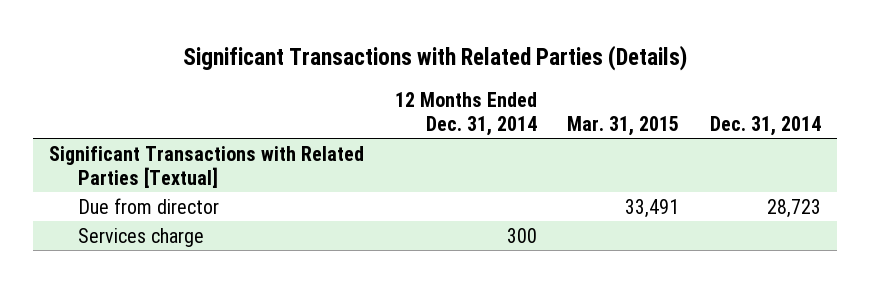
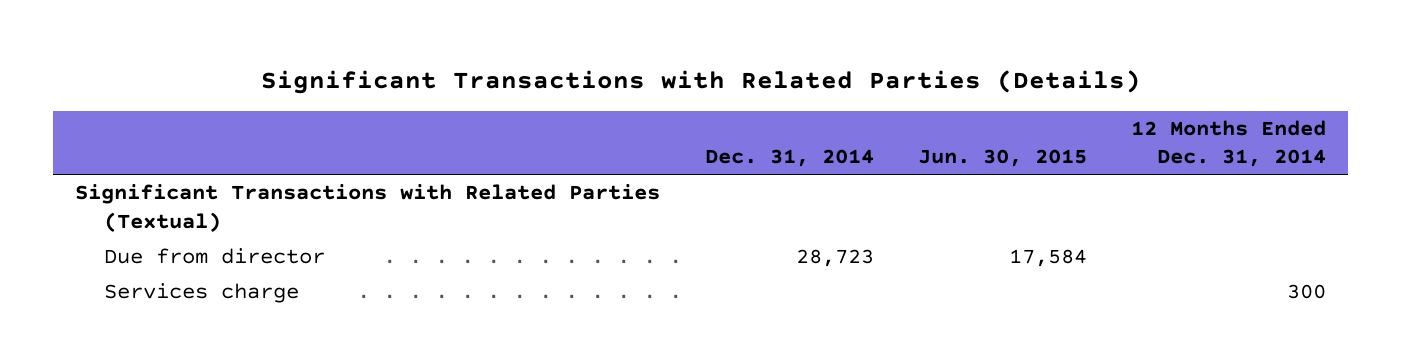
- | 12 Months Ended Dec. 31, 2014 | Mar. 31, 2015 | Dec. 31, 2014
+ | Dec. 31, 2014 | Jun. 30, 2015 | 12 Months Ended Dec. 31, 2014
- Significant Transactions with Related Parties [Textual]
+ Significant Transactions with Related Parties (Textual)

